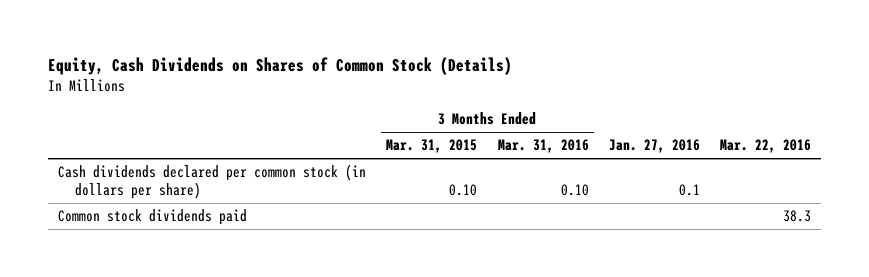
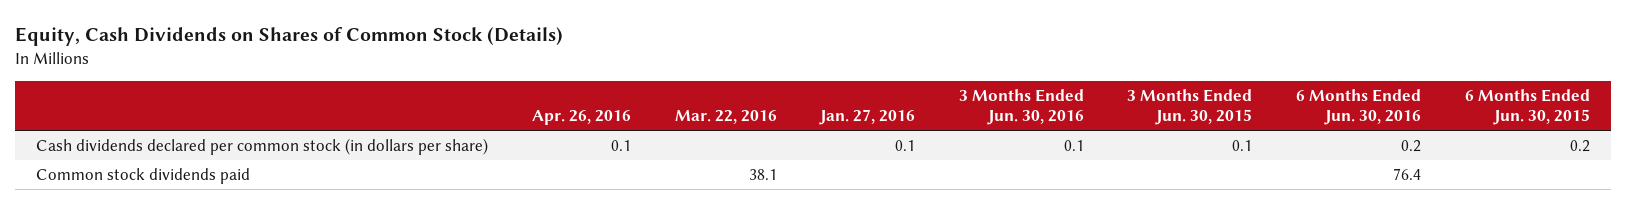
- | 3 Months Ended Mar. 31, 2015 | 3 Months Ended Mar. 31, 2016 | Jan. 27, 2016 | Mar. 22, 2016
+ | Apr. 26, 2016 | Mar. 22, 2016 | Jan. 27, 2016 | 3 Months Ended Jun. 30, 2016 | 3 Months Ended Jun. 30, 2015 | 6 Months Ended Jun. 30, 2016 | 6 Months Ended Jun. 30, 2015
- Common stock dividends paid | | | | 38.3
+ Common stock dividends paid | | 38.1 | | | | 76.4 |

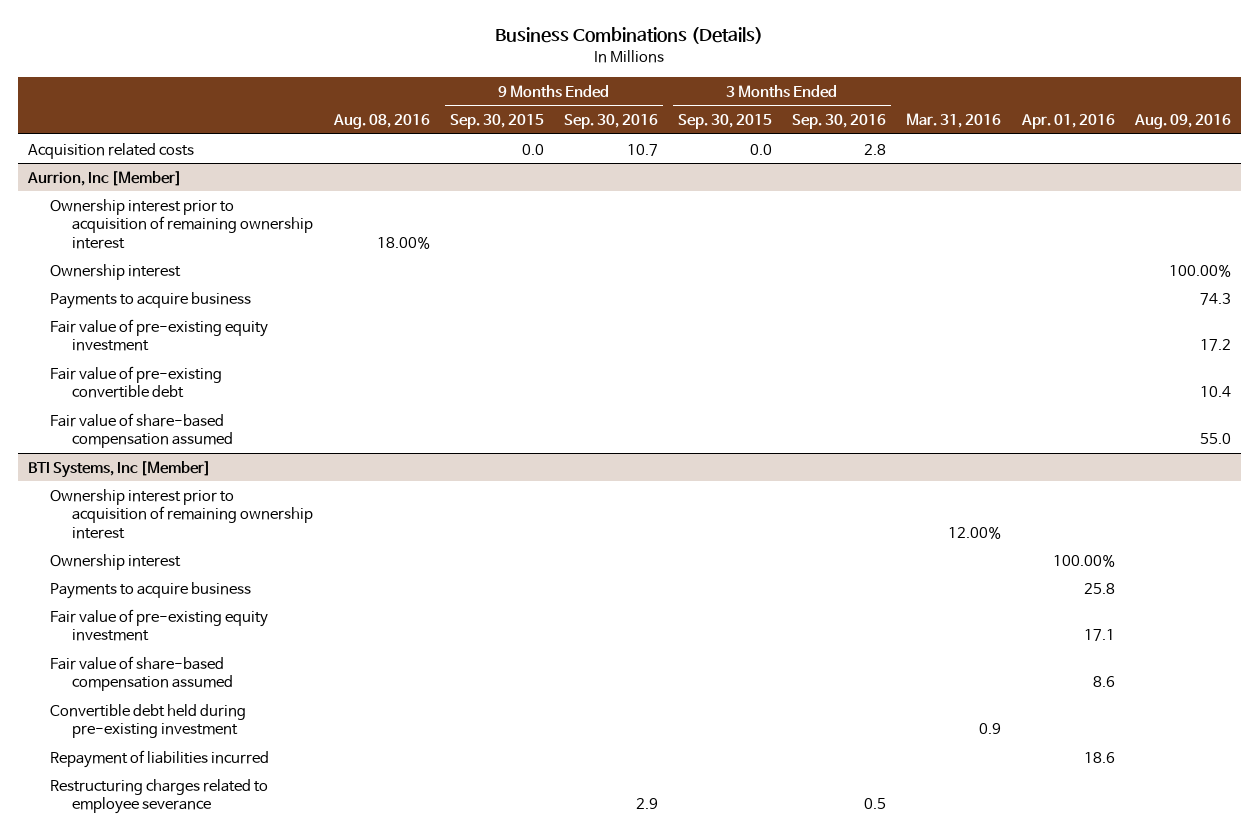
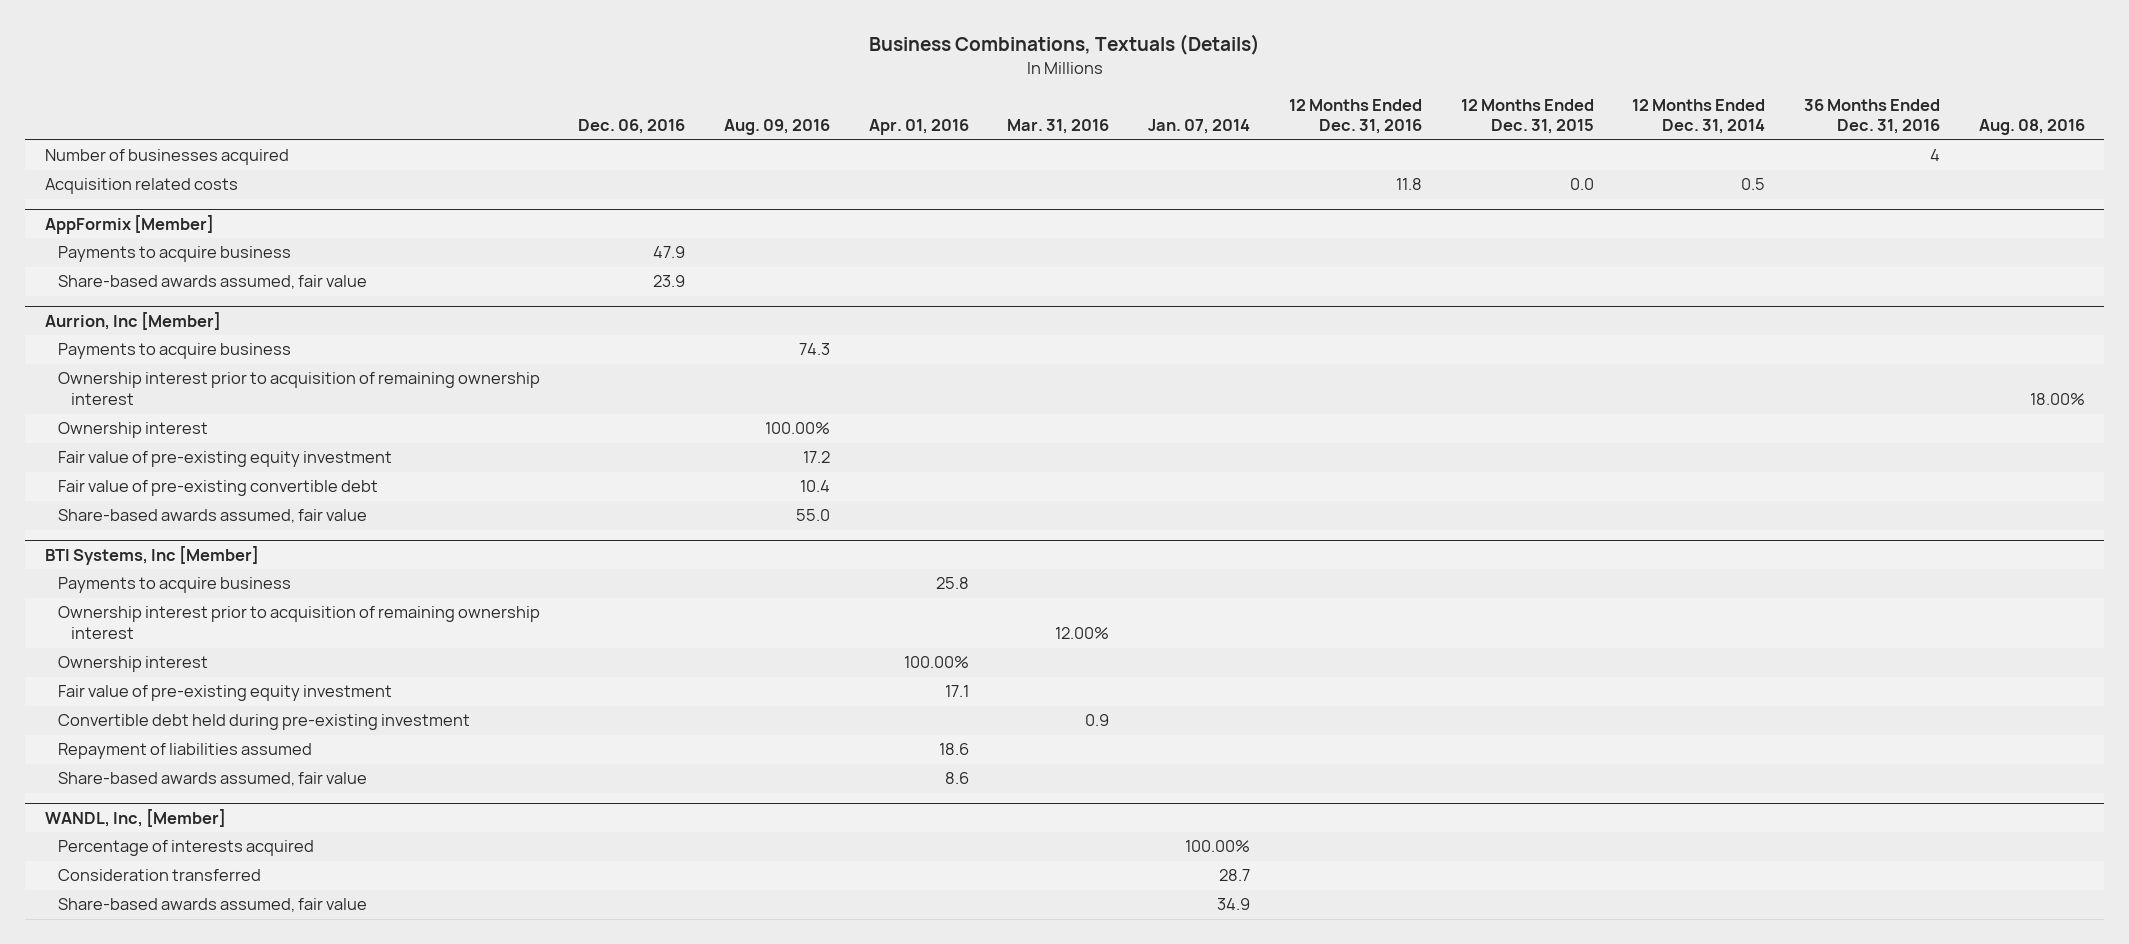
- Business Combinations (Details)
+ Business Combinations, Textuals (Details)
- | Aug. 08, 2016 | 9 Months Ended Sep. 30, 2015 | 9 Months Ended Sep. 30, 2016 | 3 Months Ended Sep. 30, 2015 | 3 Months Ended Sep. 30, 2016 | Mar. 31, 2016 | Apr. 01, 2016 | Aug. 09, 2016
+ | Dec. 06, 2016 | Aug. 09, 2016 | Apr. 01, 2016 | Mar. 31, 2016 | Jan. 07, 2014 | 12 Months Ended Dec. 31, 2016 | 12 Months Ended Dec. 31, 2015 | 12 Months Ended Dec. 31, 2014 | 36 Months Ended Dec. 31, 2016 | Aug. 08, 2016
+ Number of businesses acquired | | | | | | | | | 4 |
+ AppFormix [Member]
+ Payments to acquire business | 47.9 | | | | | | | | |
+ Share-based awards assumed, fair value | 23.9 | | | | | | | | |
@ Aurrion, Inc [Member]
moved up: Payments to acquire business | | 74.3 | | | | | | | |
- Fair value of share-based compensation assumed | | | | | | | | 55.0
+ Share-based awards assumed, fair value | | 55.0 | | | | | | | |
@ BTI Systems, Inc [Member]
moved up: Payments to acquire business | | | 25.8 | | | | | | |
- Fair value of share-based compensation assumed | | | | | | | 8.6 |
- Repayment of liabilities incurred | | | | | | | 18.6 |
- Restructuring charges related to employee severance | | | 2.9 | | 0.5 | | |
+ Repayment of liabilities assumed | | | 18.6 | | | | | | |
+ Share-based awards assumed, fair value | | | 8.6 | | | | | | |
+ WANDL, Inc, [Member]
+ Percentage of interests acquired | | | | | 100.00% | | | | |
+ Consideration transferred | | | | | 28.7 | | | | |
+ Share-based awards assumed, fair value | | | | | 34.9 | | | | |

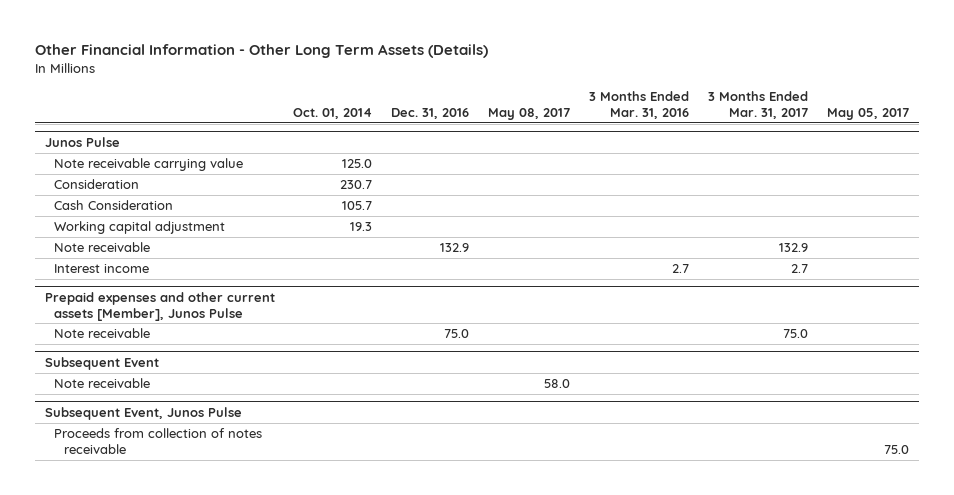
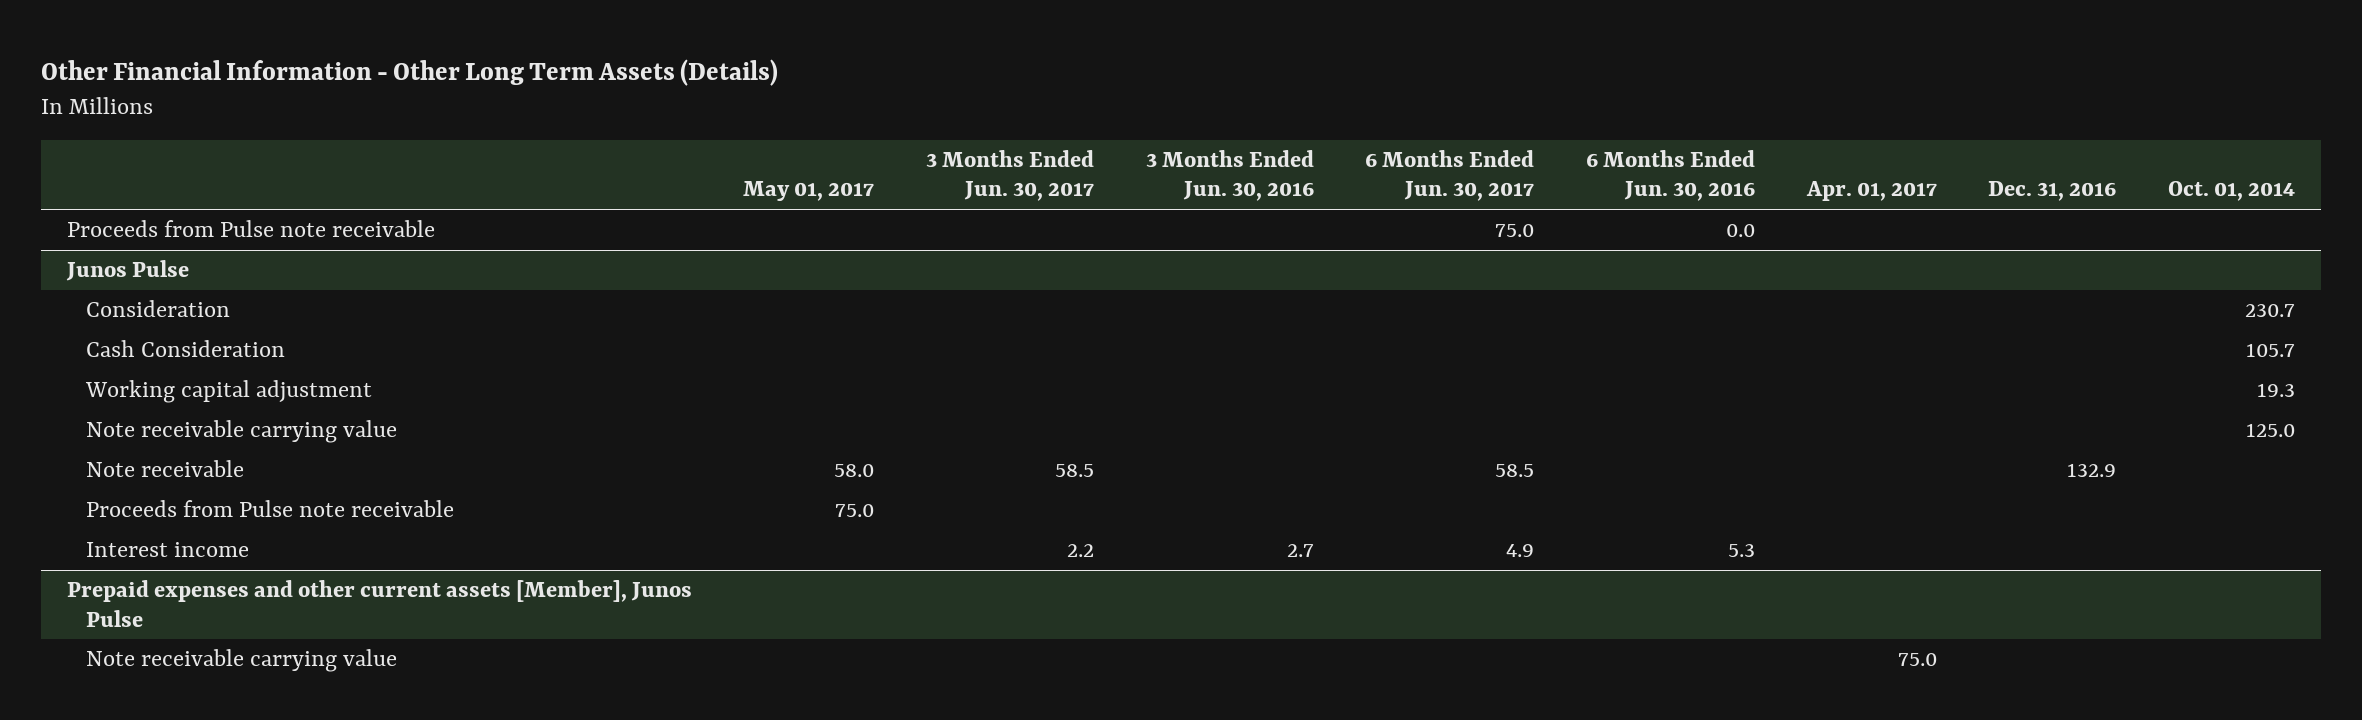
- | Oct. 01, 2014 | Dec. 31, 2016 | May 08, 2017 | 3 Months Ended Mar. 31, 2016 | 3 Months Ended Mar. 31, 2017 | May 05, 2017
+ | May 01, 2017 | 3 Months Ended Jun. 30, 2017 | 3 Months Ended Jun. 30, 2016 | 6 Months Ended Jun. 30, 2017 | 6 Months Ended Jun. 30, 2016 | Apr. 01, 2017 | Dec. 31, 2016 | Oct. 01, 2014
+ Proceeds from Pulse note receivable | | | | 75.0 | 0.0 | | |
@ Junos Pulse
moved down: Note receivable carrying value | | | | | | | | 125.0
+ Proceeds from Pulse note receivable | 75.0 | | | | | | |
@ Prepaid expenses and other current assets [Member], Junos Pulse
- Note receivable | | 75.0 | | | 75.0 |
- Subsequent Event
- Note receivable | | | 58.0 | | |
- Subsequent Event, Junos Pulse
- Proceeds from collection of notes receivable | | | | | | 75.0
@ Prepaid expenses and other current assets [Member], Junos Pulse
+ Note receivable carrying value | | | | | | 75.0 | |

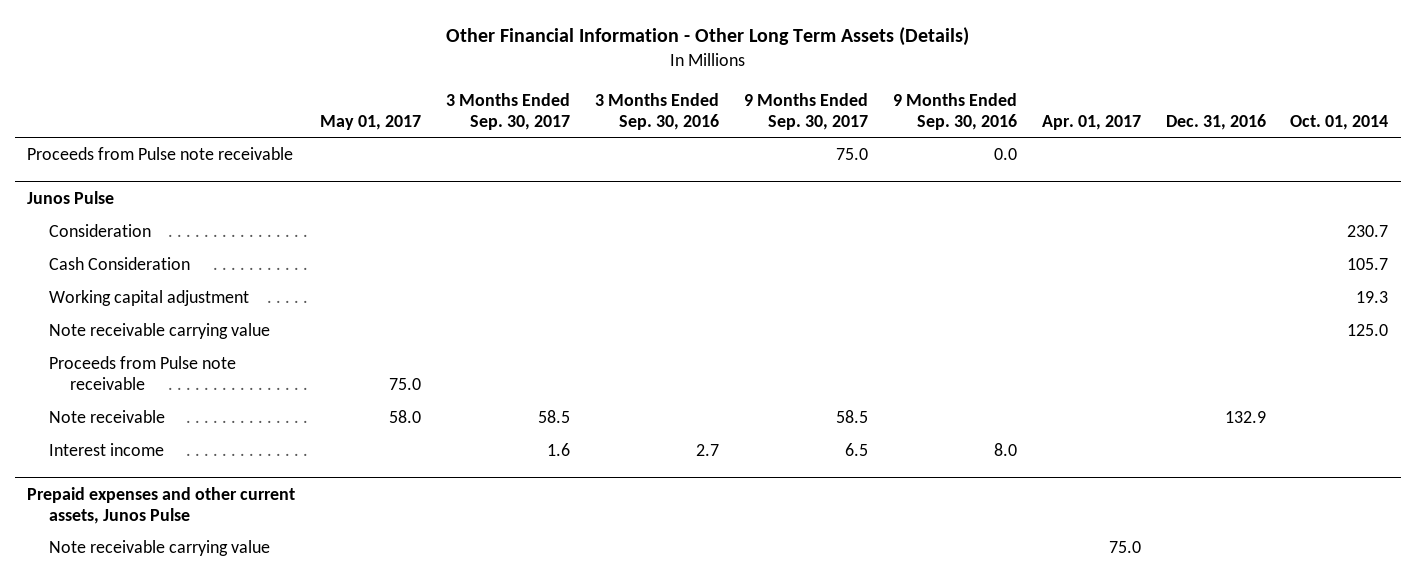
- | May 01, 2017 | 3 Months Ended Jun. 30, 2017 | 3 Months Ended Jun. 30, 2016 | 6 Months Ended Jun. 30, 2017 | 6 Months Ended Jun. 30, 2016 | Apr. 01, 2017 | Dec. 31, 2016 | Oct. 01, 2014
+ | May 01, 2017 | 3 Months Ended Sep. 30, 2017 | 3 Months Ended Sep. 30, 2016 | 9 Months Ended Sep. 30, 2017 | 9 Months Ended Sep. 30, 2016 | Apr. 01, 2017 | Dec. 31, 2016 | Oct. 01, 2014
@ Junos Pulse
moved down: Note receivable | 58.0 | 58.5 | | 58.5 | | | 132.9 |
- Prepaid expenses and other current assets [Member], Junos Pulse
+ Prepaid expenses and other current assets, Junos Pulse

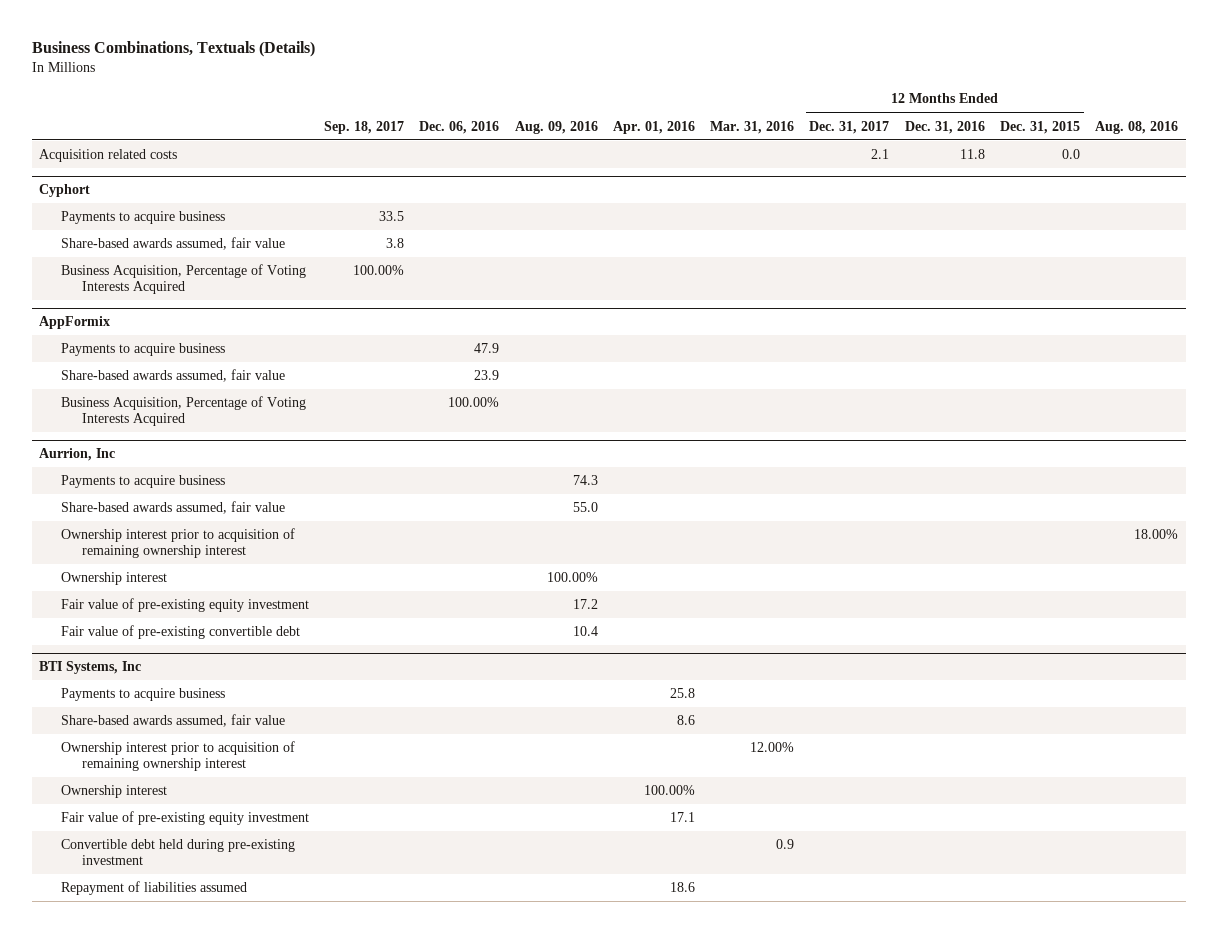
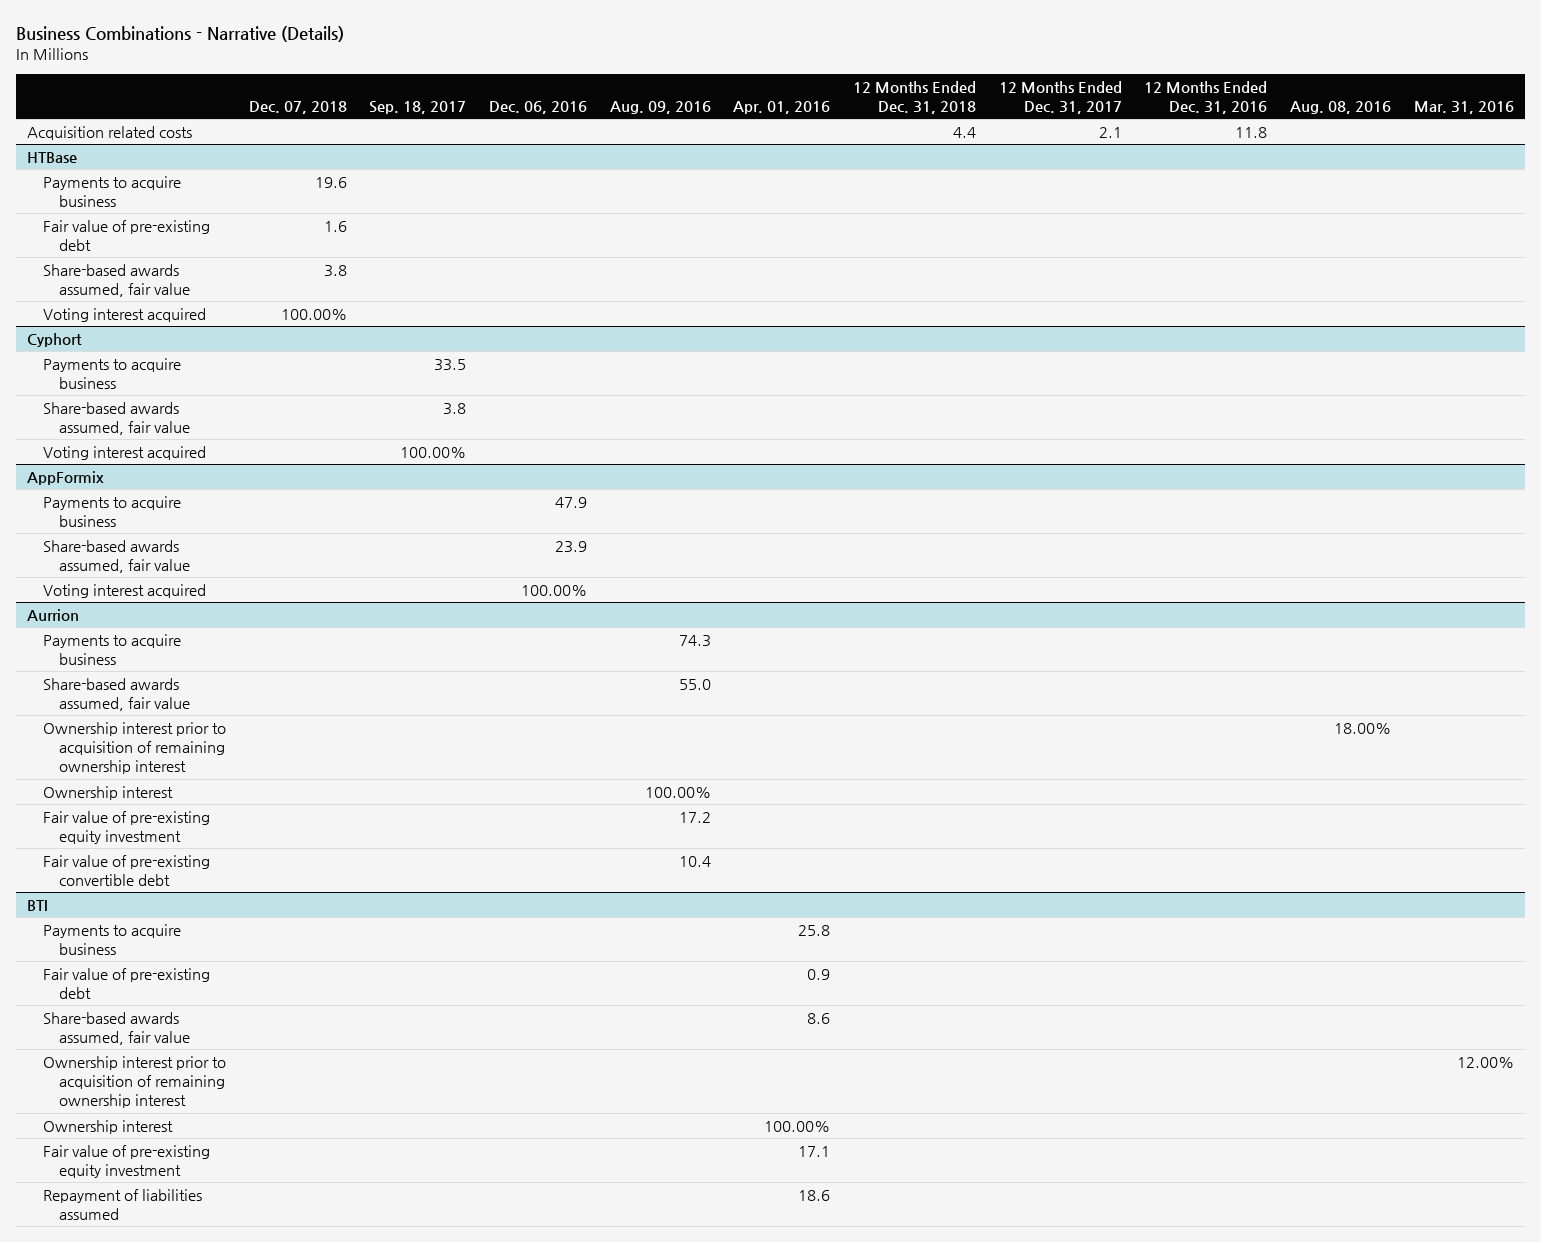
- Business Combinations, Textuals (Details)
+ Business Combinations - Narrative (Details)
- | Sep. 18, 2017 | Dec. 06, 2016 | Aug. 09, 2016 | Apr. 01, 2016 | Mar. 31, 2016 | 12 Months Ended Dec. 31, 2017 | 12 Months Ended Dec. 31, 2016 | 12 Months Ended Dec. 31, 2015 | Aug. 08, 2016
+ | Dec. 07, 2018 | Sep. 18, 2017 | Dec. 06, 2016 | Aug. 09, 2016 | Apr. 01, 2016 | 12 Months Ended Dec. 31, 2018 | 12 Months Ended Dec. 31, 2017 | 12 Months Ended Dec. 31, 2016 | Aug. 08, 2016 | Mar. 31, 2016
+ HTBase
+ Payments to acquire business | 19.6 | | | | | | | | |
+ Fair value of pre-existing debt | 1.6 | | | | | | | | |
+ Share-based awards assumed, fair value | 3.8 | | | | | | | | |
+ Voting interest acquired | 100.00% | | | | | | | | |
@ Cyphort
- Business Acquisition, Percentage of Voting Interests Acquired | 100.00% | | | | | | | |
+ Voting interest acquired | | 100.00% | | | | | | | |
@ AppFormix
- Business Acquisition, Percentage of Voting Interests Acquired | | 100.00% | | | | | | |
- Aurrion, Inc
@ AppFormix
+ Voting interest acquired | | | 100.00% | | | | | | |
+ Aurrion
- BTI Systems, Inc
+ BTI
+ Fair value of pre-existing debt | | | | | 0.9 | | | | |
- Convertible debt held during pre-existing investment | | | | | 0.9 | | | |

